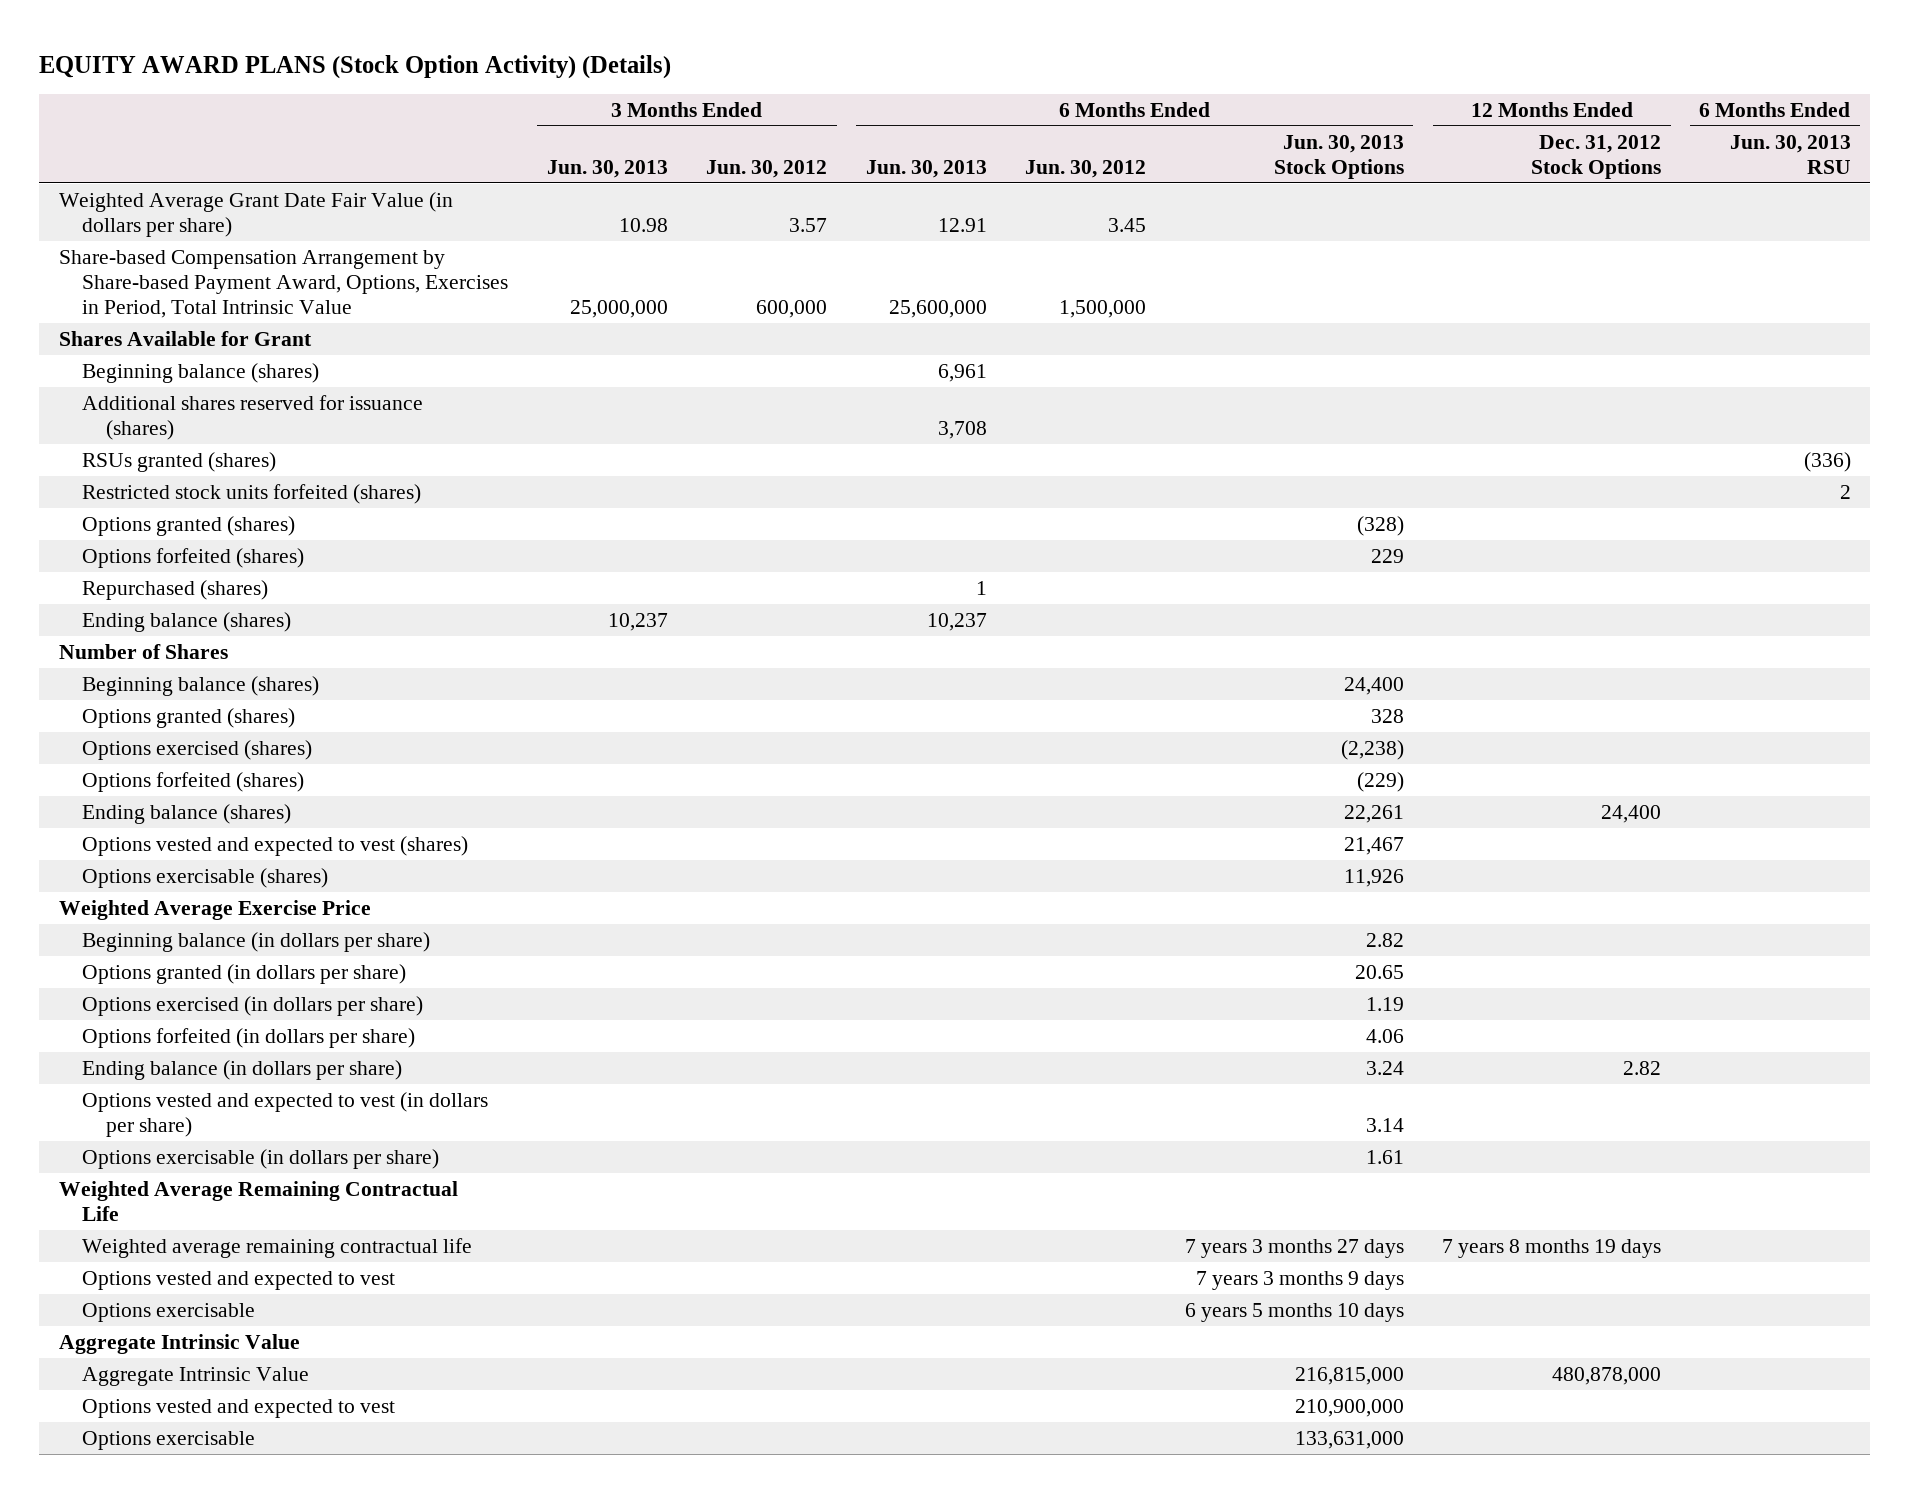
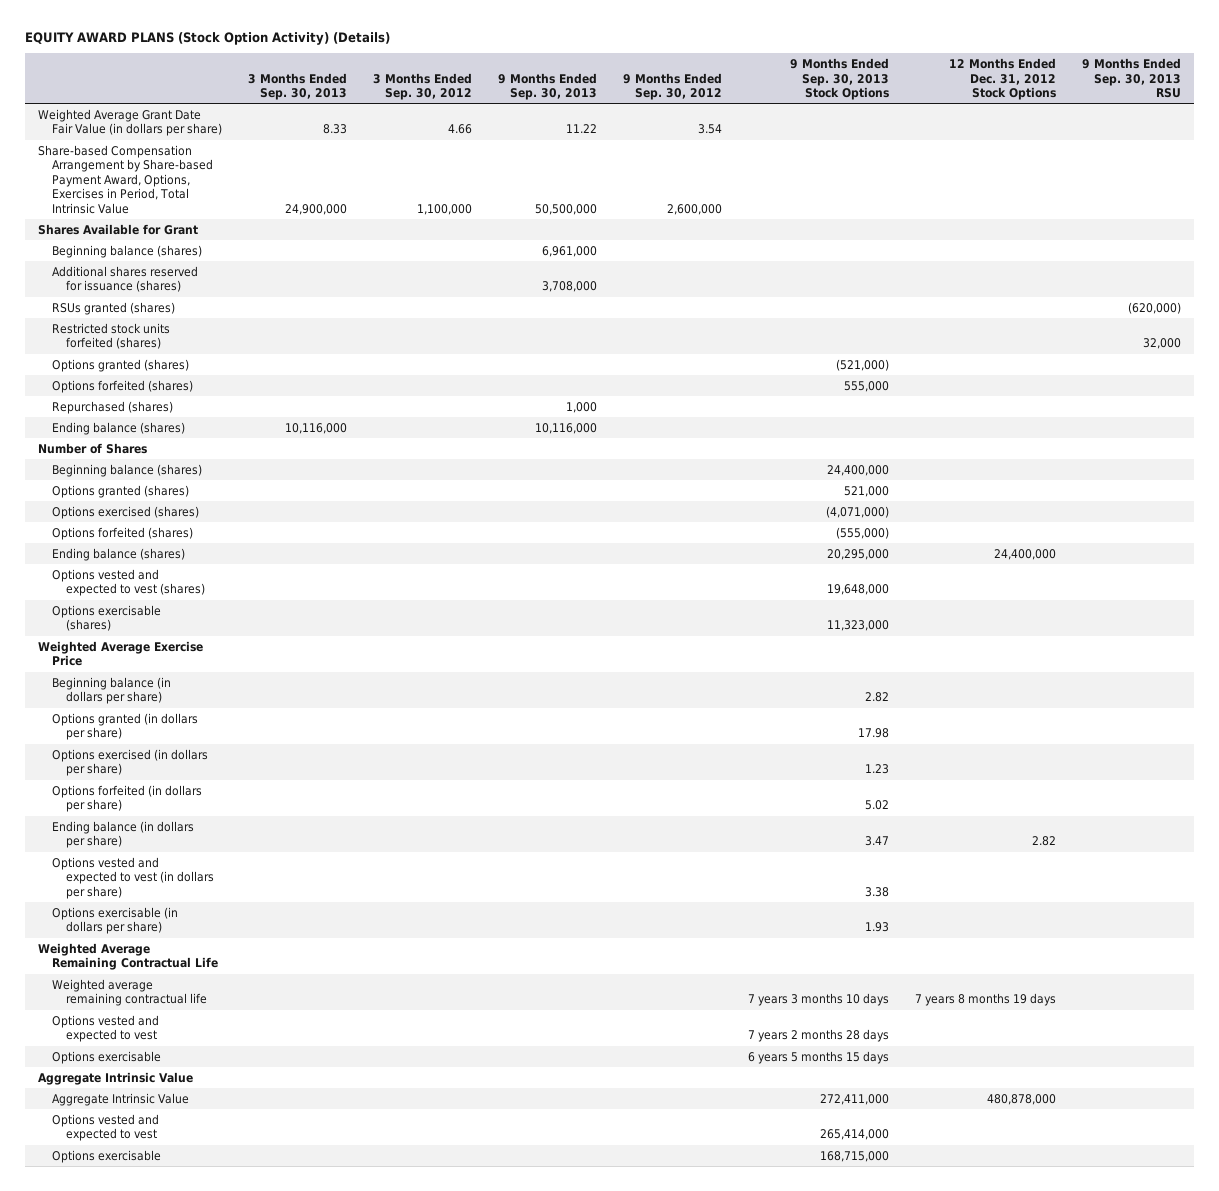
- | 3 Months Ended Jun. 30, 2013 | 3 Months Ended Jun. 30, 2012 | 6 Months Ended Jun. 30, 2013 | 6 Months Ended Jun. 30, 2012 | 6 Months Ended Jun. 30, 2013 Stock Options | 12 Months Ended Dec. 31, 2012 Stock Options | 6 Months Ended Jun. 30, 2013 RSU
+ | 3 Months Ended Sep. 30, 2013 | 3 Months Ended Sep. 30, 2012 | 9 Months Ended Sep. 30, 2013 | 9 Months Ended Sep. 30, 2012 | 9 Months Ended Sep. 30, 2013 Stock Options | 12 Months Ended Dec. 31, 2012 Stock Options | 9 Months Ended Sep. 30, 2013 RSU
- Ending balance (shares) | | | | | 22,261 | 24,400 |
+ Ending balance (shares) | | | | | 20,295,000 | 24,400,000 |

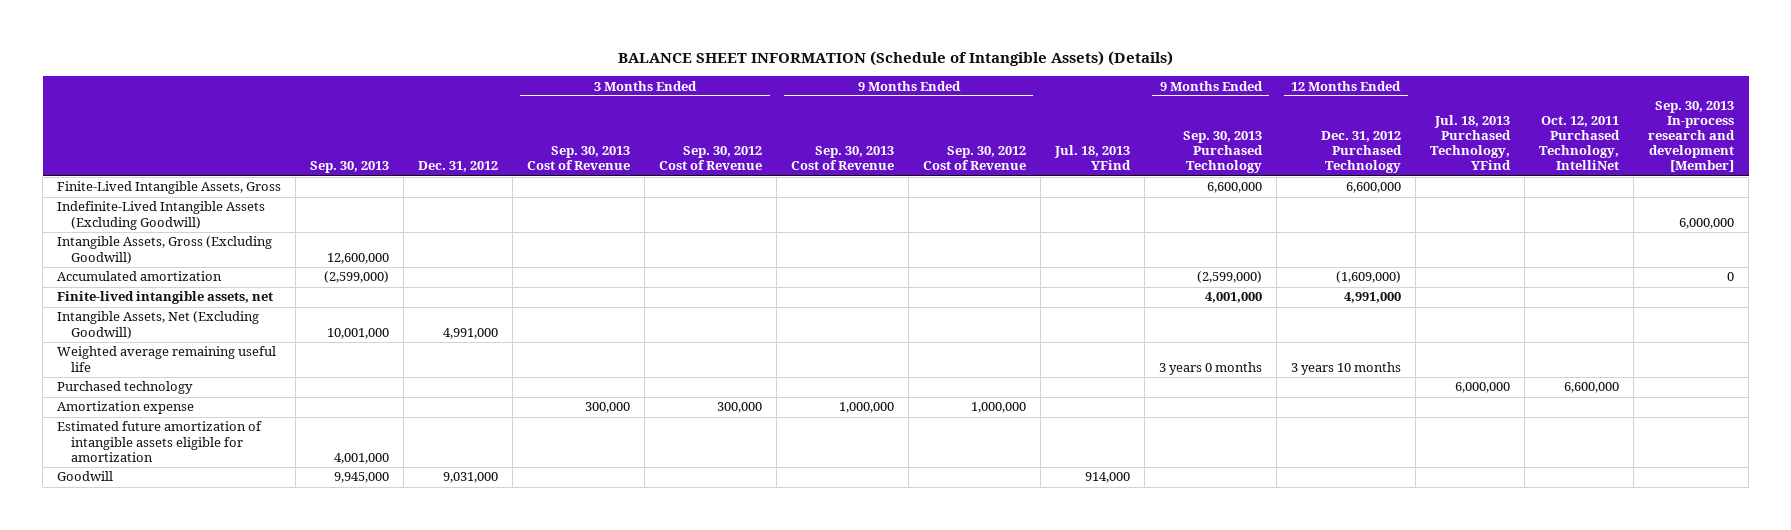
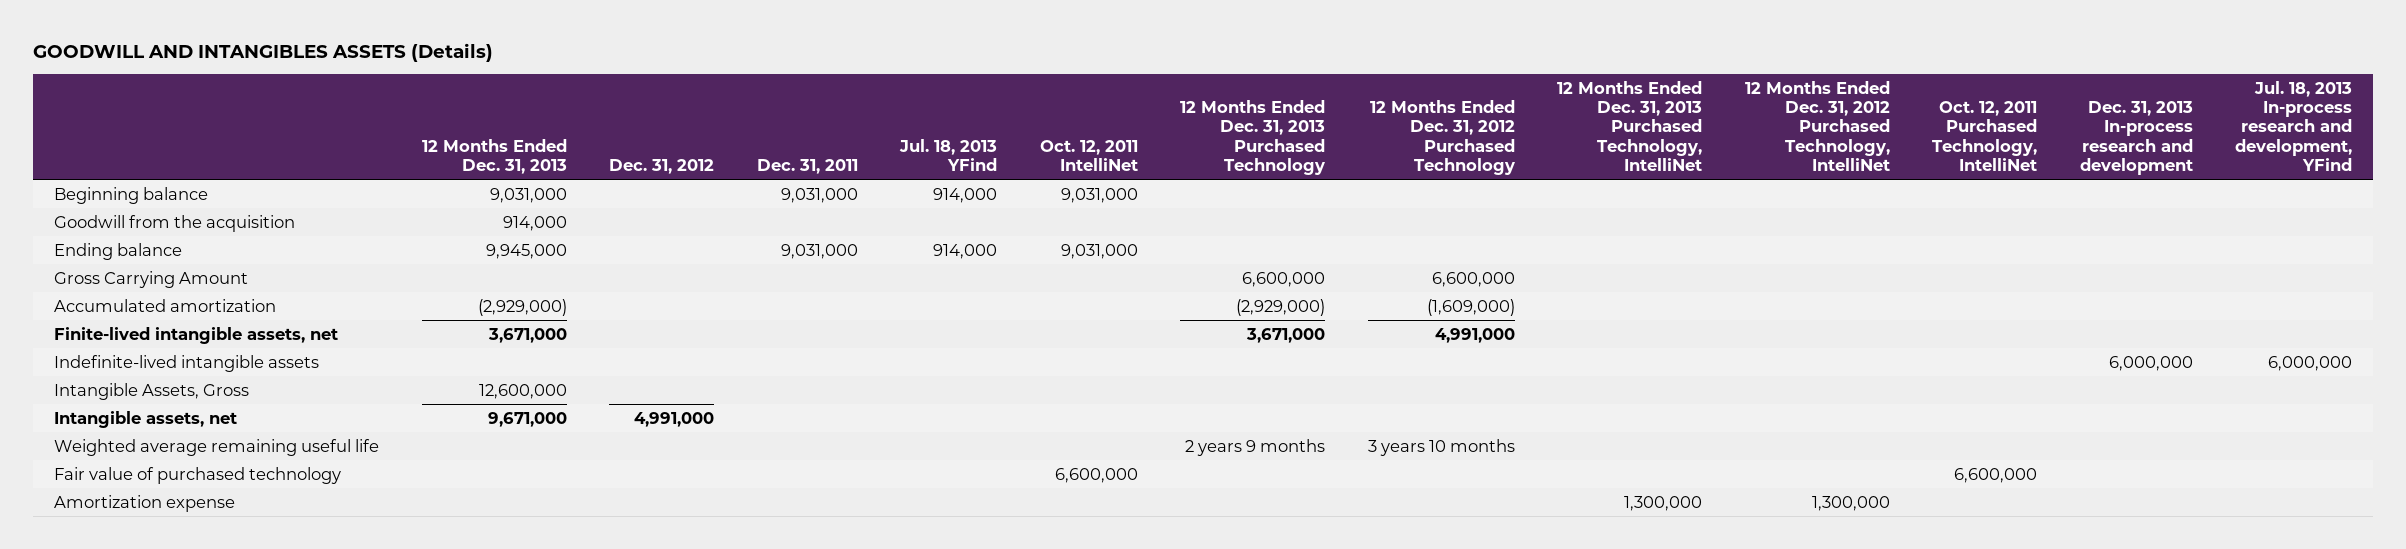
- BALANCE SHEET INFORMATION (Schedule of Intangible Assets) (Details)
+ GOODWILL AND INTANGIBLES ASSETS (Details)
- | Sep. 30, 2013 | Dec. 31, 2012 | 3 Months Ended Sep. 30, 2013 Cost of Revenue | 3 Months Ended Sep. 30, 2012 Cost of Revenue | 9 Months Ended Sep. 30, 2013 Cost of Revenue | 9 Months Ended Sep. 30, 2012 Cost of Revenue | Jul. 18, 2013 YFind | 9 Months Ended Sep. 30, 2013 Purchased Technology | 12 Months Ended Dec. 31, 2012 Purchased Technology | Jul. 18, 2013 Purchased Technology, YFind | Oct. 12, 2011 Purchased Technology, IntelliNet | Sep. 30, 2013 In-process research and development [Member]
+ | 12 Months Ended Dec. 31, 2013 | Dec. 31, 2012 | Dec. 31, 2011 | Jul. 18, 2013 YFind | Oct. 12, 2011 IntelliNet | 12 Months Ended Dec. 31, 2013 Purchased Technology | 12 Months Ended Dec. 31, 2012 Purchased Technology | 12 Months Ended Dec. 31, 2013 Purchased Technology, IntelliNet | 12 Months Ended Dec. 31, 2012 Purchased Technology, IntelliNet | Oct. 12, 2011 Purchased Technology, IntelliNet | Dec. 31, 2013 In-process research and development | Jul. 18, 2013 In-process research and development, YFind
- Finite-Lived Intangible Assets, Gross | | | | | | | | 6,600,000 | 6,600,000 | | |
- Indefinite-Lived Intangible Assets (Excluding Goodwill) | | | | | | | | | | | | 6,000,000
- Intangible Assets, Gross (Excluding Goodwill) | 12,600,000 | | | | | | | | | | |
+ Beginning balance | 9,031,000 | | 9,031,000 | 914,000 | 9,031,000 | | | | | | |
+ Goodwill from the acquisition | 914,000 | | | | | | | | | | |
+ Ending balance | 9,945,000 | | 9,031,000 | 914,000 | 9,031,000 | | | | | | |
+ Gross Carrying Amount | | | | | | 6,600,000 | 6,600,000 | | | | |
- Intangible Assets, Net (Excluding Goodwill) | 10,001,000 | 4,991,000 | | | | | | | | | |
+ Indefinite-lived intangible assets | | | | | | | | | | | 6,000,000 | 6,000,000
+ Intangible Assets, Gross | 12,600,000 | | | | | | | | | | |
+ Intangible assets, net | 9,671,000 | 4,991,000 | | | | | | | | | |
- Purchased technology | | | | | | | | | | 6,000,000 | 6,600,000 |
+ Fair value of purchased technology | | | | | 6,600,000 | | | | | 6,600,000 | |
- Estimated future amortization of intangible assets eligible for amortization | 4,001,000 | | | | | | | | | | |
- Goodwill | 9,945,000 | 9,031,000 | | | | | 914,000 | | | | |

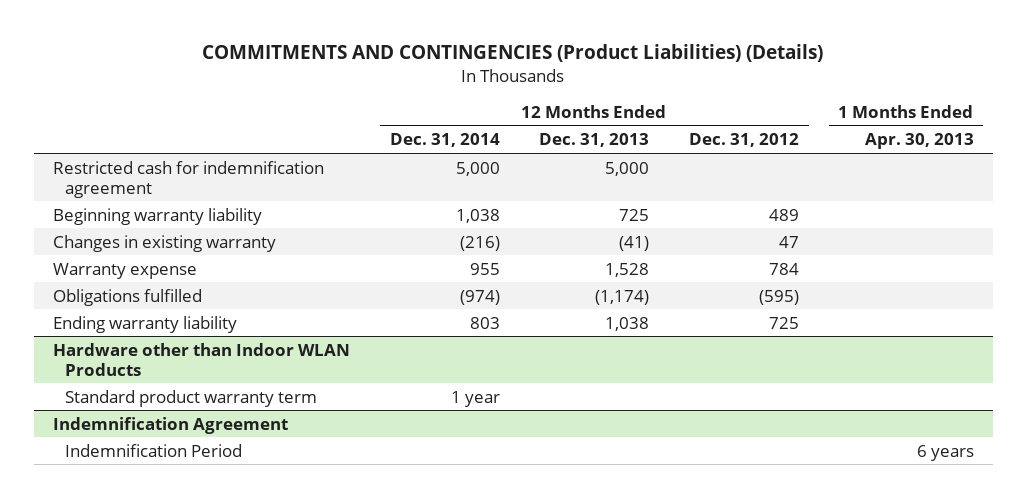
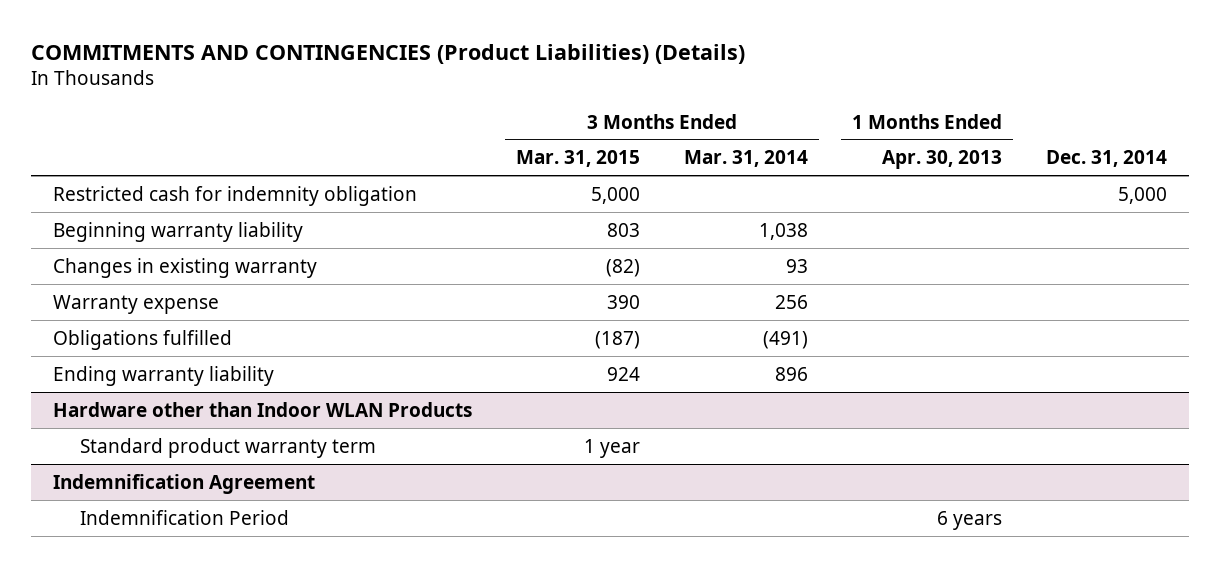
- | 12 Months Ended Dec. 31, 2014 | 12 Months Ended Dec. 31, 2013 | 12 Months Ended Dec. 31, 2012 | 1 Months Ended Apr. 30, 2013
+ | 3 Months Ended Mar. 31, 2015 | 3 Months Ended Mar. 31, 2014 | 1 Months Ended Apr. 30, 2013 | Dec. 31, 2014
- Restricted cash for indemnification agreement | 5,000 | 5,000 | |
+ Restricted cash for indemnity obligation | 5,000 | | | 5,000

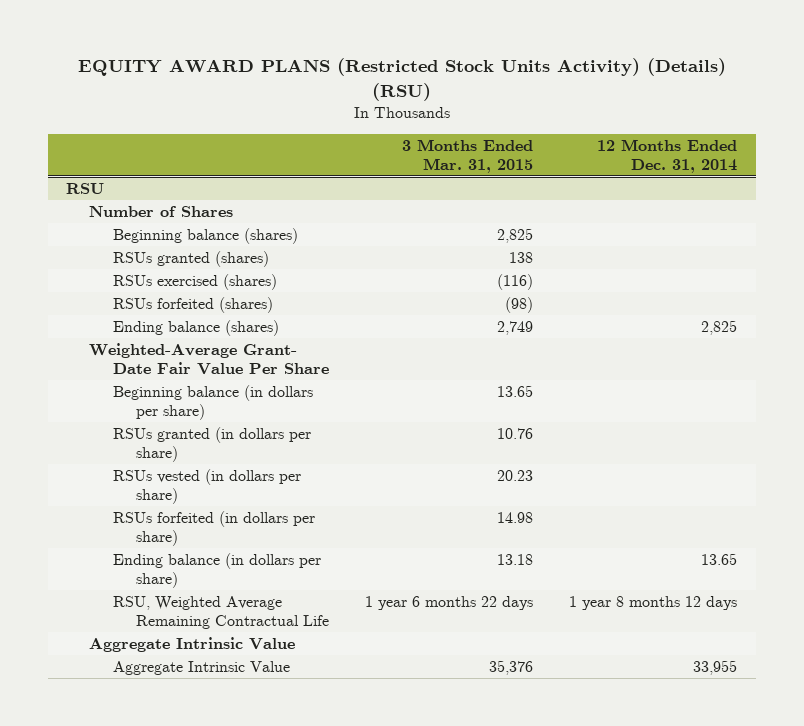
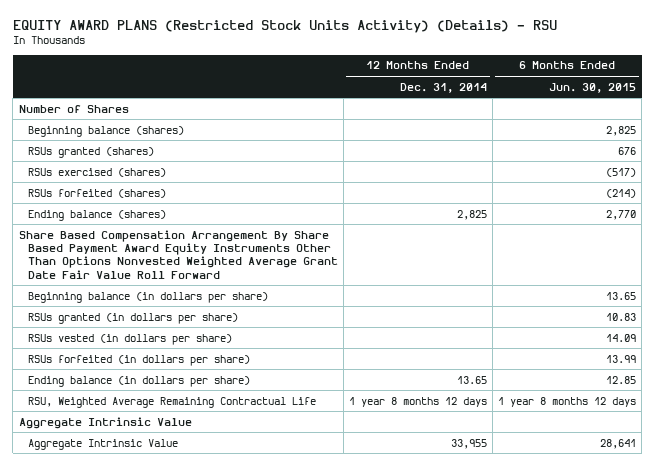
- EQUITY AWARD PLANS (Restricted Stock Units Activity) (Details) (RSU)
+ EQUITY AWARD PLANS (Restricted Stock Units Activity) (Details) - RSU
- | 3 Months Ended Mar. 31, 2015 | 12 Months Ended Dec. 31, 2014
+ | 12 Months Ended Dec. 31, 2014 | 6 Months Ended Jun. 30, 2015
- RSU
- Weighted-Average Grant- Date Fair Value Per Share
+ Share Based Compensation Arrangement By Share Based Payment Award Equity Instruments Other Than Options Nonvested Weighted Average Grant Date Fair Value Roll Forward

